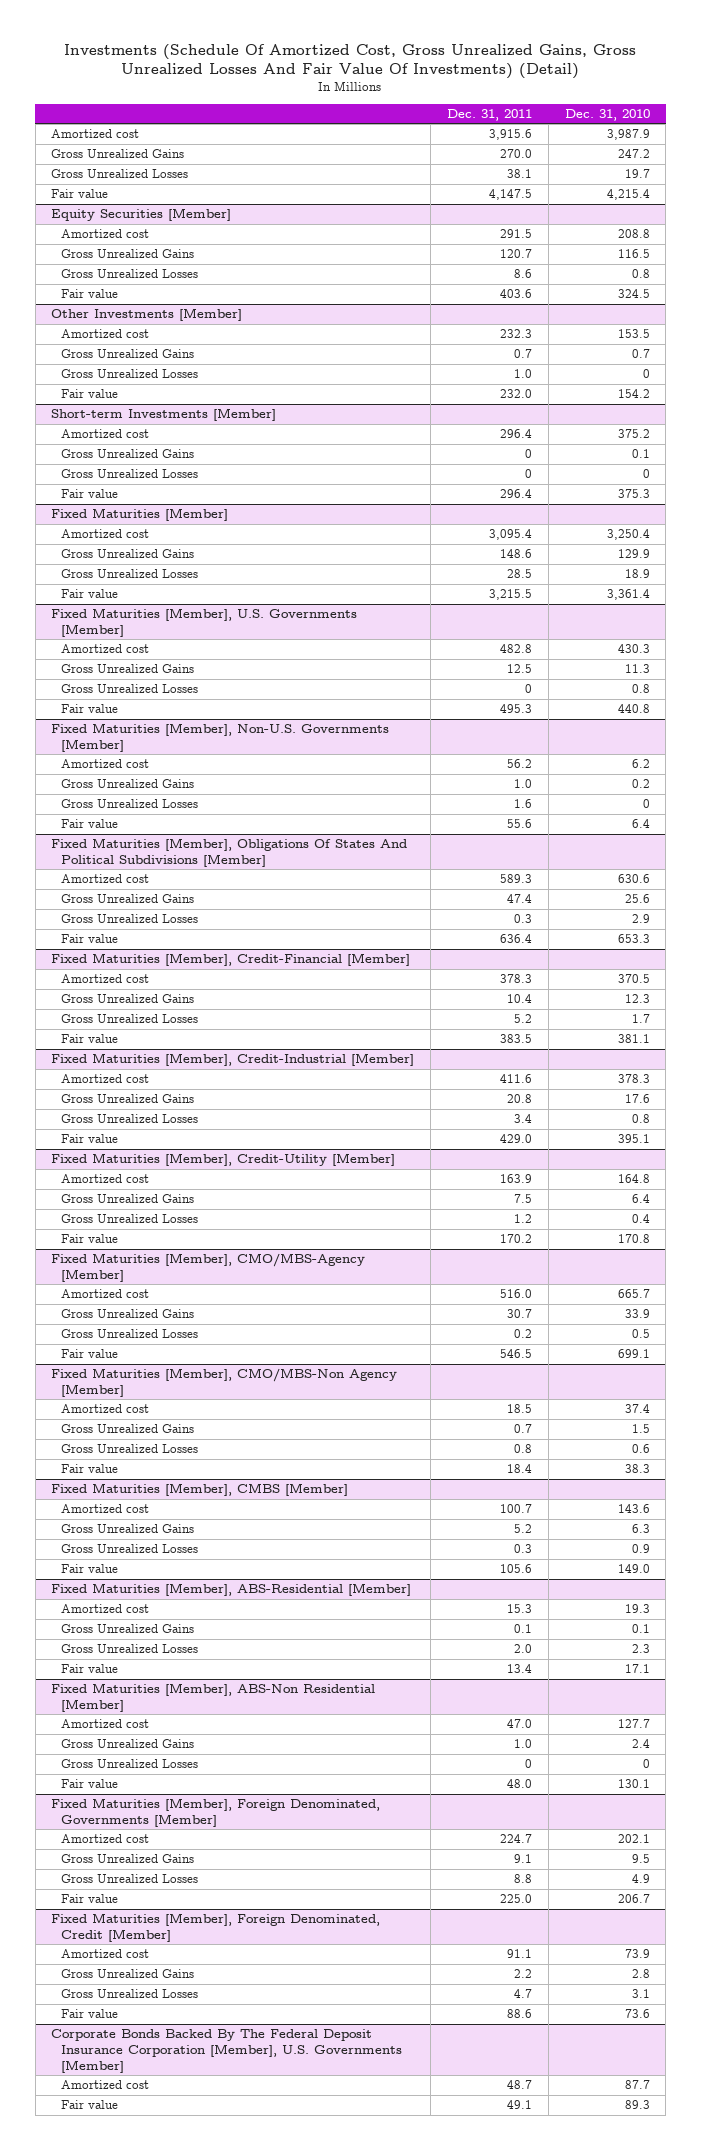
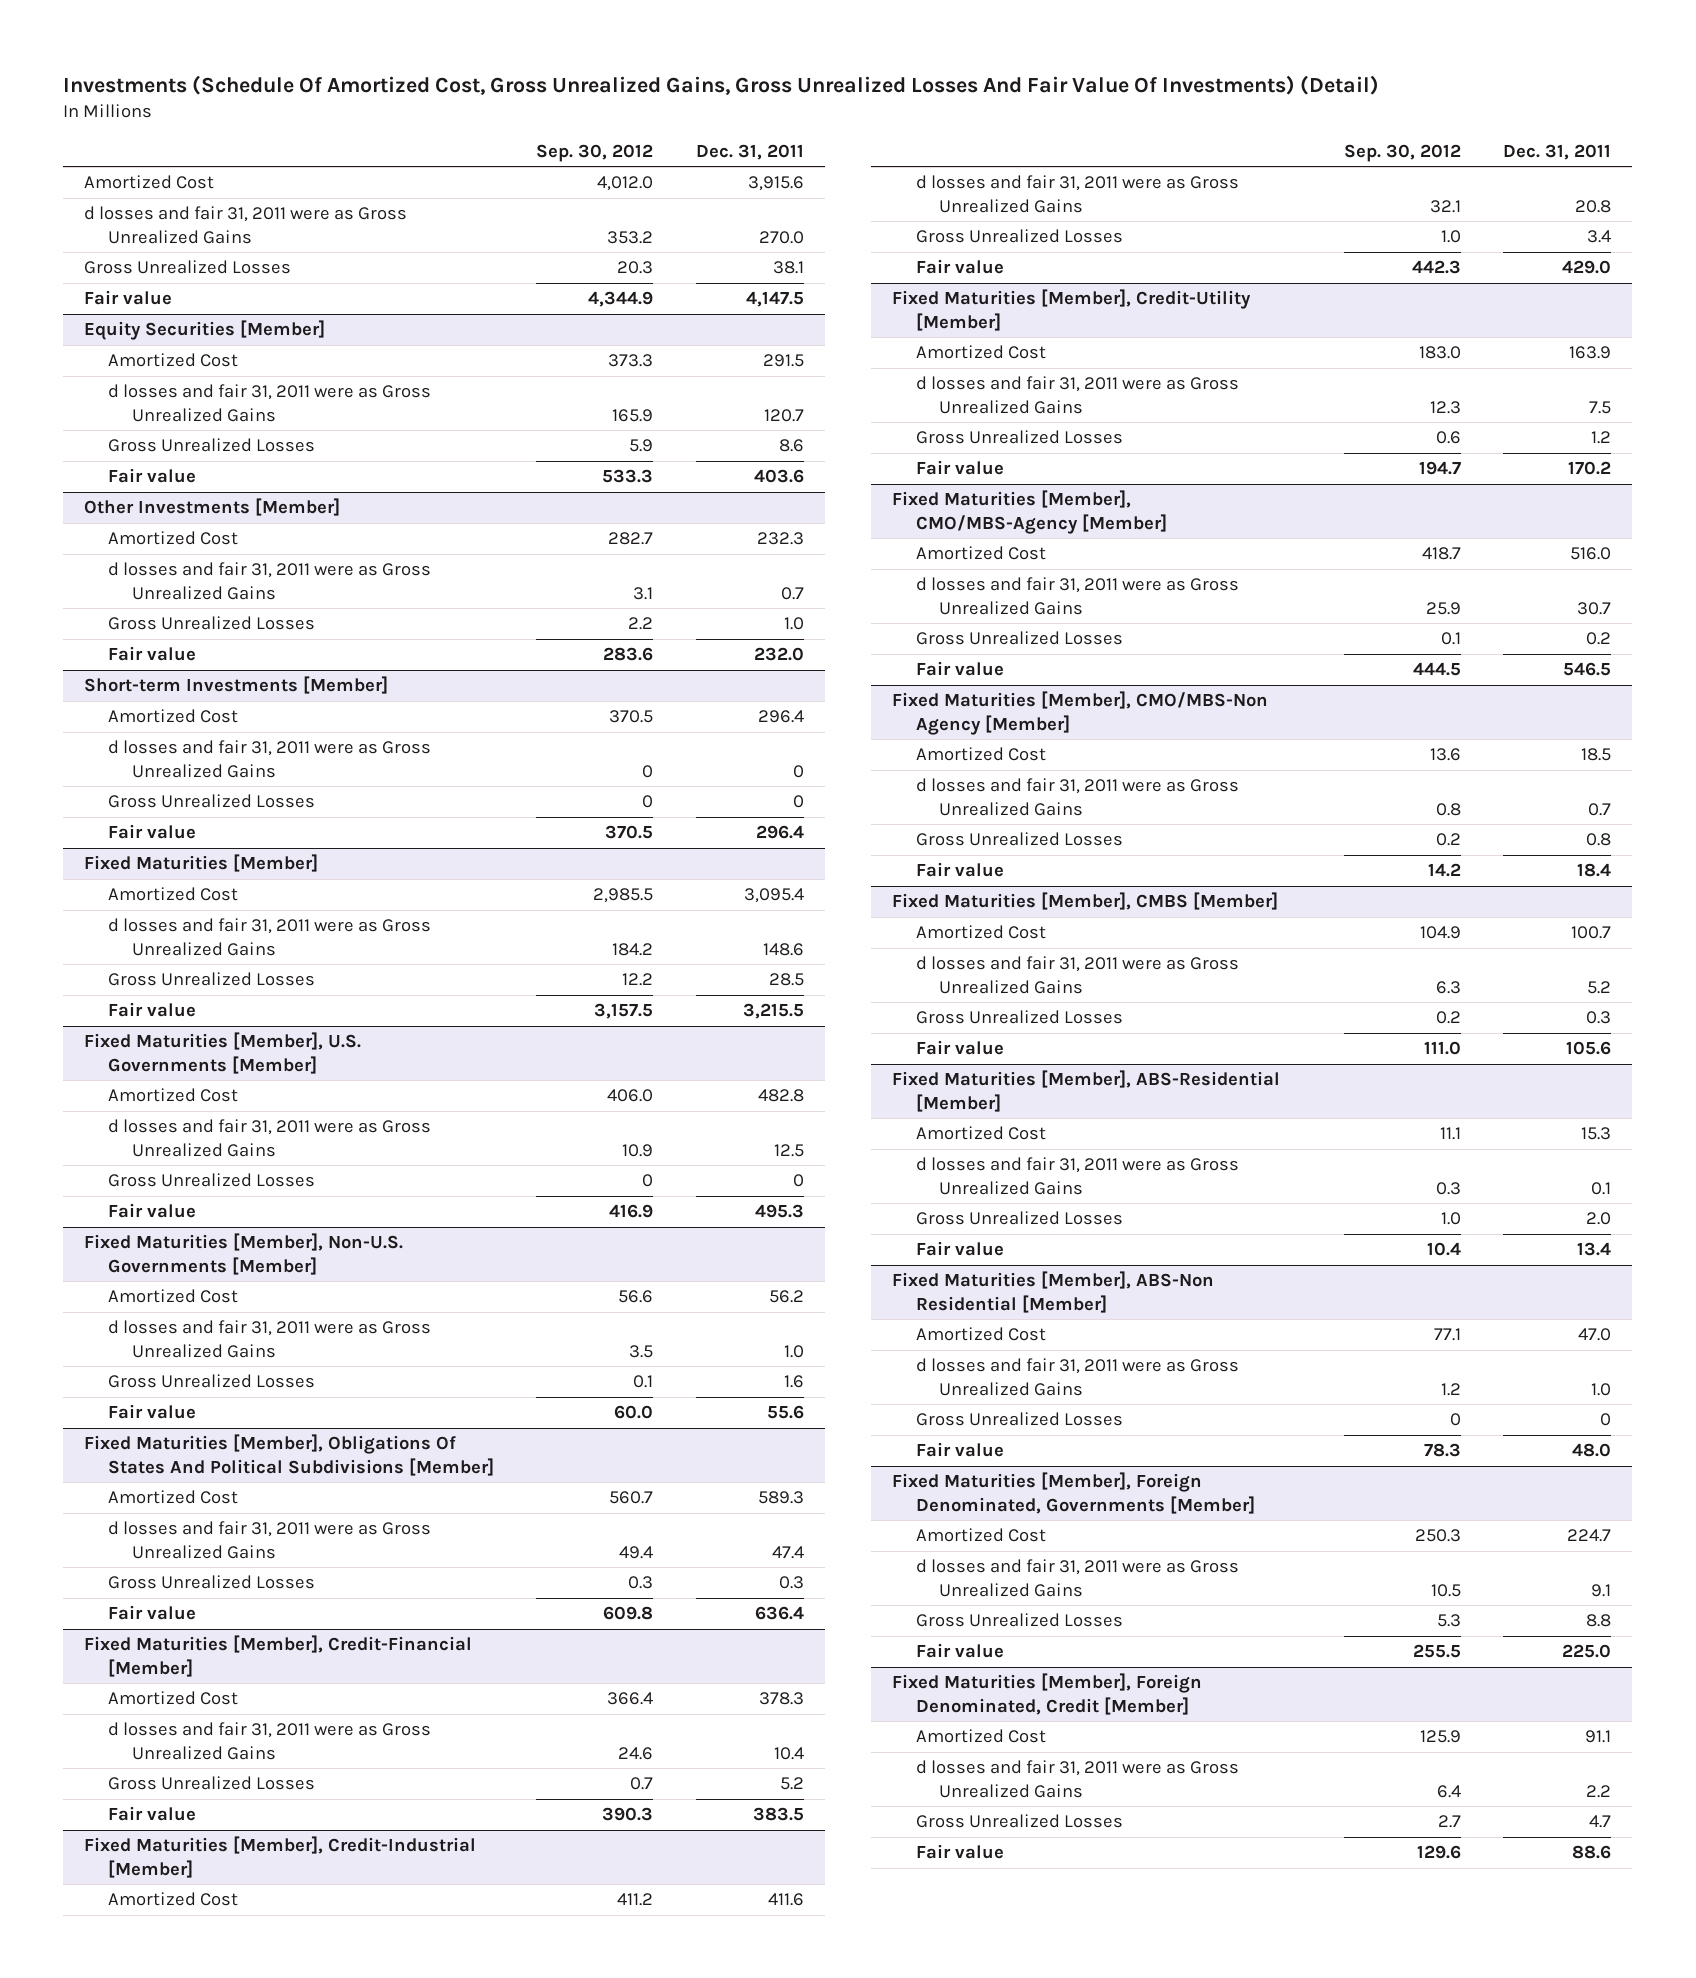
- | Dec. 31, 2011 | Dec. 31, 2010
+ | Sep. 30, 2012 | Dec. 31, 2011
- Amortized cost | 3,915.6 | 3,987.9
- Gross Unrealized Gains | 270.0 | 247.2
+ Amortized Cost | 4,012.0 | 3,915.6
+ d losses and fair 31, 2011 were as Gross Unrealized Gains | 353.2 | 270.0
@ Equity Securities [Member]
- Amortized cost | 291.5 | 208.8
- Gross Unrealized Gains | 120.7 | 116.5
+ Amortized Cost | 373.3 | 291.5
+ d losses and fair 31, 2011 were as Gross Unrealized Gains | 165.9 | 120.7
@ Other Investments [Member]
- Amortized cost | 232.3 | 153.5
- Gross Unrealized Gains | 0.7 | 0.7
+ Amortized Cost | 282.7 | 232.3
+ d losses and fair 31, 2011 were as Gross Unrealized Gains | 3.1 | 0.7
@ Short-term Investments [Member]
- Amortized cost | 296.4 | 375.2
- Gross Unrealized Gains | 0 | 0.1
+ Amortized Cost | 370.5 | 296.4
+ d losses and fair 31, 2011 were as Gross Unrealized Gains | 0 | 0
@ Fixed Maturities [Member]
- Amortized cost | 3,095.4 | 3,250.4
- Gross Unrealized Gains | 148.6 | 129.9
+ Amortized Cost | 2,985.5 | 3,095.4
+ d losses and fair 31, 2011 were as Gross Unrealized Gains | 184.2 | 148.6
@ Fixed Maturities [Member], U.S. Governments [Member]
- Amortized cost | 482.8 | 430.3
- Gross Unrealized Gains | 12.5 | 11.3
+ Amortized Cost | 406.0 | 482.8
+ d losses and fair 31, 2011 were as Gross Unrealized Gains | 10.9 | 12.5
@ Fixed Maturities [Member], Non-U.S. Governments [Member]
- Amortized cost | 56.2 | 6.2
- Gross Unrealized Gains | 1.0 | 0.2
+ Amortized Cost | 56.6 | 56.2
+ d losses and fair 31, 2011 were as Gross Unrealized Gains | 3.5 | 1.0
@ Fixed Maturities [Member], Obligations Of States And Political Subdivisions [Member]
- Amortized cost | 589.3 | 630.6
- Gross Unrealized Gains | 47.4 | 25.6
+ Amortized Cost | 560.7 | 589.3
+ d losses and fair 31, 2011 were as Gross Unrealized Gains | 49.4 | 47.4
@ Fixed Maturities [Member], Credit-Financial [Member]
- Amortized cost | 378.3 | 370.5
- Gross Unrealized Gains | 10.4 | 12.3
+ Amortized Cost | 366.4 | 378.3
+ d losses and fair 31, 2011 were as Gross Unrealized Gains | 24.6 | 10.4
@ Fixed Maturities [Member], Credit-Industrial [Member]
- Amortized cost | 411.6 | 378.3
- Gross Unrealized Gains | 20.8 | 17.6
+ Amortized Cost | 411.2 | 411.6
+ d losses and fair 31, 2011 were as Gross Unrealized Gains | 32.1 | 20.8
@ Fixed Maturities [Member], Credit-Utility [Member]
- Amortized cost | 163.9 | 164.8
- Gross Unrealized Gains | 7.5 | 6.4
+ Amortized Cost | 183.0 | 163.9
+ d losses and fair 31, 2011 were as Gross Unrealized Gains | 12.3 | 7.5
@ Fixed Maturities [Member], CMO/MBS-Agency [Member]
- Amortized cost | 516.0 | 665.7
- Gross Unrealized Gains | 30.7 | 33.9
+ Amortized Cost | 418.7 | 516.0
+ d losses and fair 31, 2011 were as Gross Unrealized Gains | 25.9 | 30.7
@ Fixed Maturities [Member], CMO/MBS-Non Agency [Member]
- Amortized cost | 18.5 | 37.4
- Gross Unrealized Gains | 0.7 | 1.5
+ Amortized Cost | 13.6 | 18.5
+ d losses and fair 31, 2011 were as Gross Unrealized Gains | 0.8 | 0.7
@ Fixed Maturities [Member], CMBS [Member]
- Amortized cost | 100.7 | 143.6
- Gross Unrealized Gains | 5.2 | 6.3
+ Amortized Cost | 104.9 | 100.7
+ d losses and fair 31, 2011 were as Gross Unrealized Gains | 6.3 | 5.2
@ Fixed Maturities [Member], ABS-Residential [Member]
- Amortized cost | 15.3 | 19.3
- Gross Unrealized Gains | 0.1 | 0.1
+ Amortized Cost | 11.1 | 15.3
+ d losses and fair 31, 2011 were as Gross Unrealized Gains | 0.3 | 0.1
@ Fixed Maturities [Member], ABS-Non Residential [Member]
- Amortized cost | 47.0 | 127.7
- Gross Unrealized Gains | 1.0 | 2.4
+ Amortized Cost | 77.1 | 47.0
+ d losses and fair 31, 2011 were as Gross Unrealized Gains | 1.2 | 1.0
@ Fixed Maturities [Member], Foreign Denominated, Governments [Member]
- Amortized cost | 224.7 | 202.1
- Gross Unrealized Gains | 9.1 | 9.5
+ Amortized Cost | 250.3 | 224.7
+ d losses and fair 31, 2011 were as Gross Unrealized Gains | 10.5 | 9.1
@ Fixed Maturities [Member], Foreign Denominated, Credit [Member]
- Amortized cost | 91.1 | 73.9
- Gross Unrealized Gains | 2.2 | 2.8
+ Amortized Cost | 125.9 | 91.1
+ d losses and fair 31, 2011 were as Gross Unrealized Gains | 6.4 | 2.2
- Corporate Bonds Backed By The Federal Deposit Insurance Corporation [Member], U.S. Governments [Member]
- Amortized cost | 48.7 | 87.7
- Fair value | 49.1 | 89.3

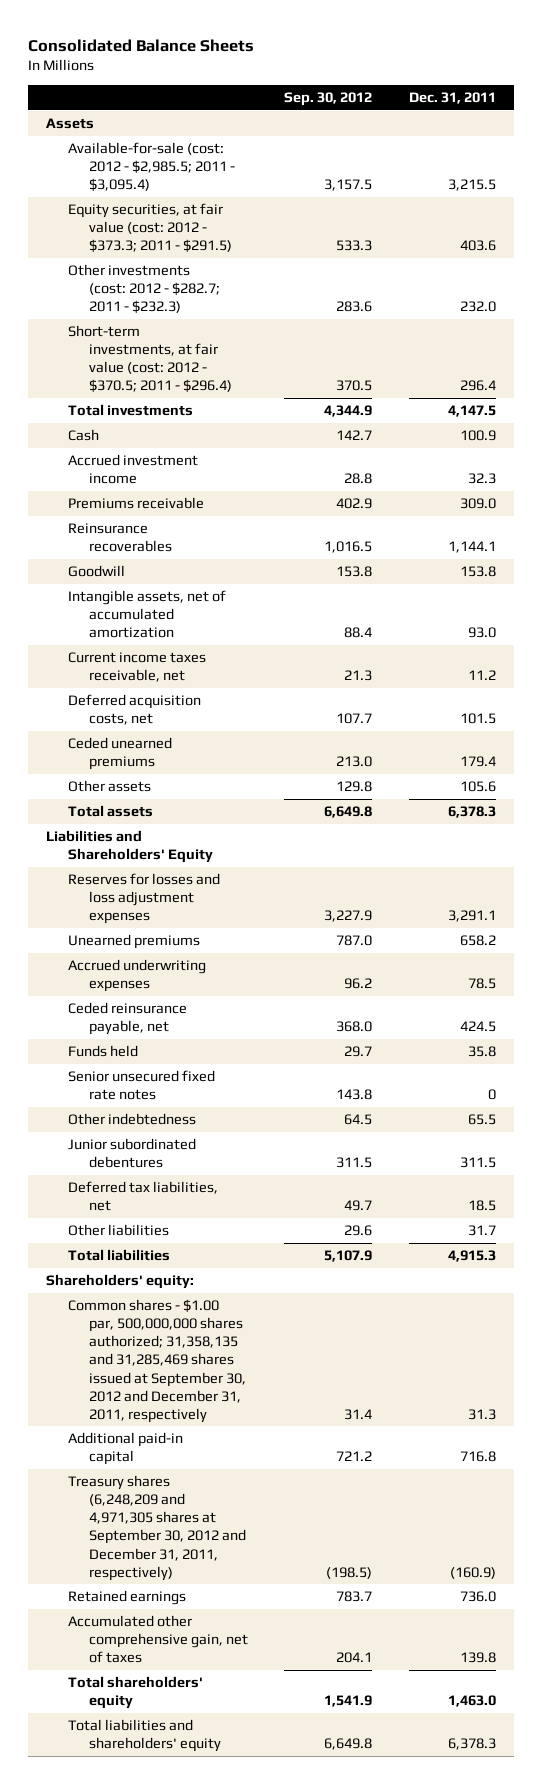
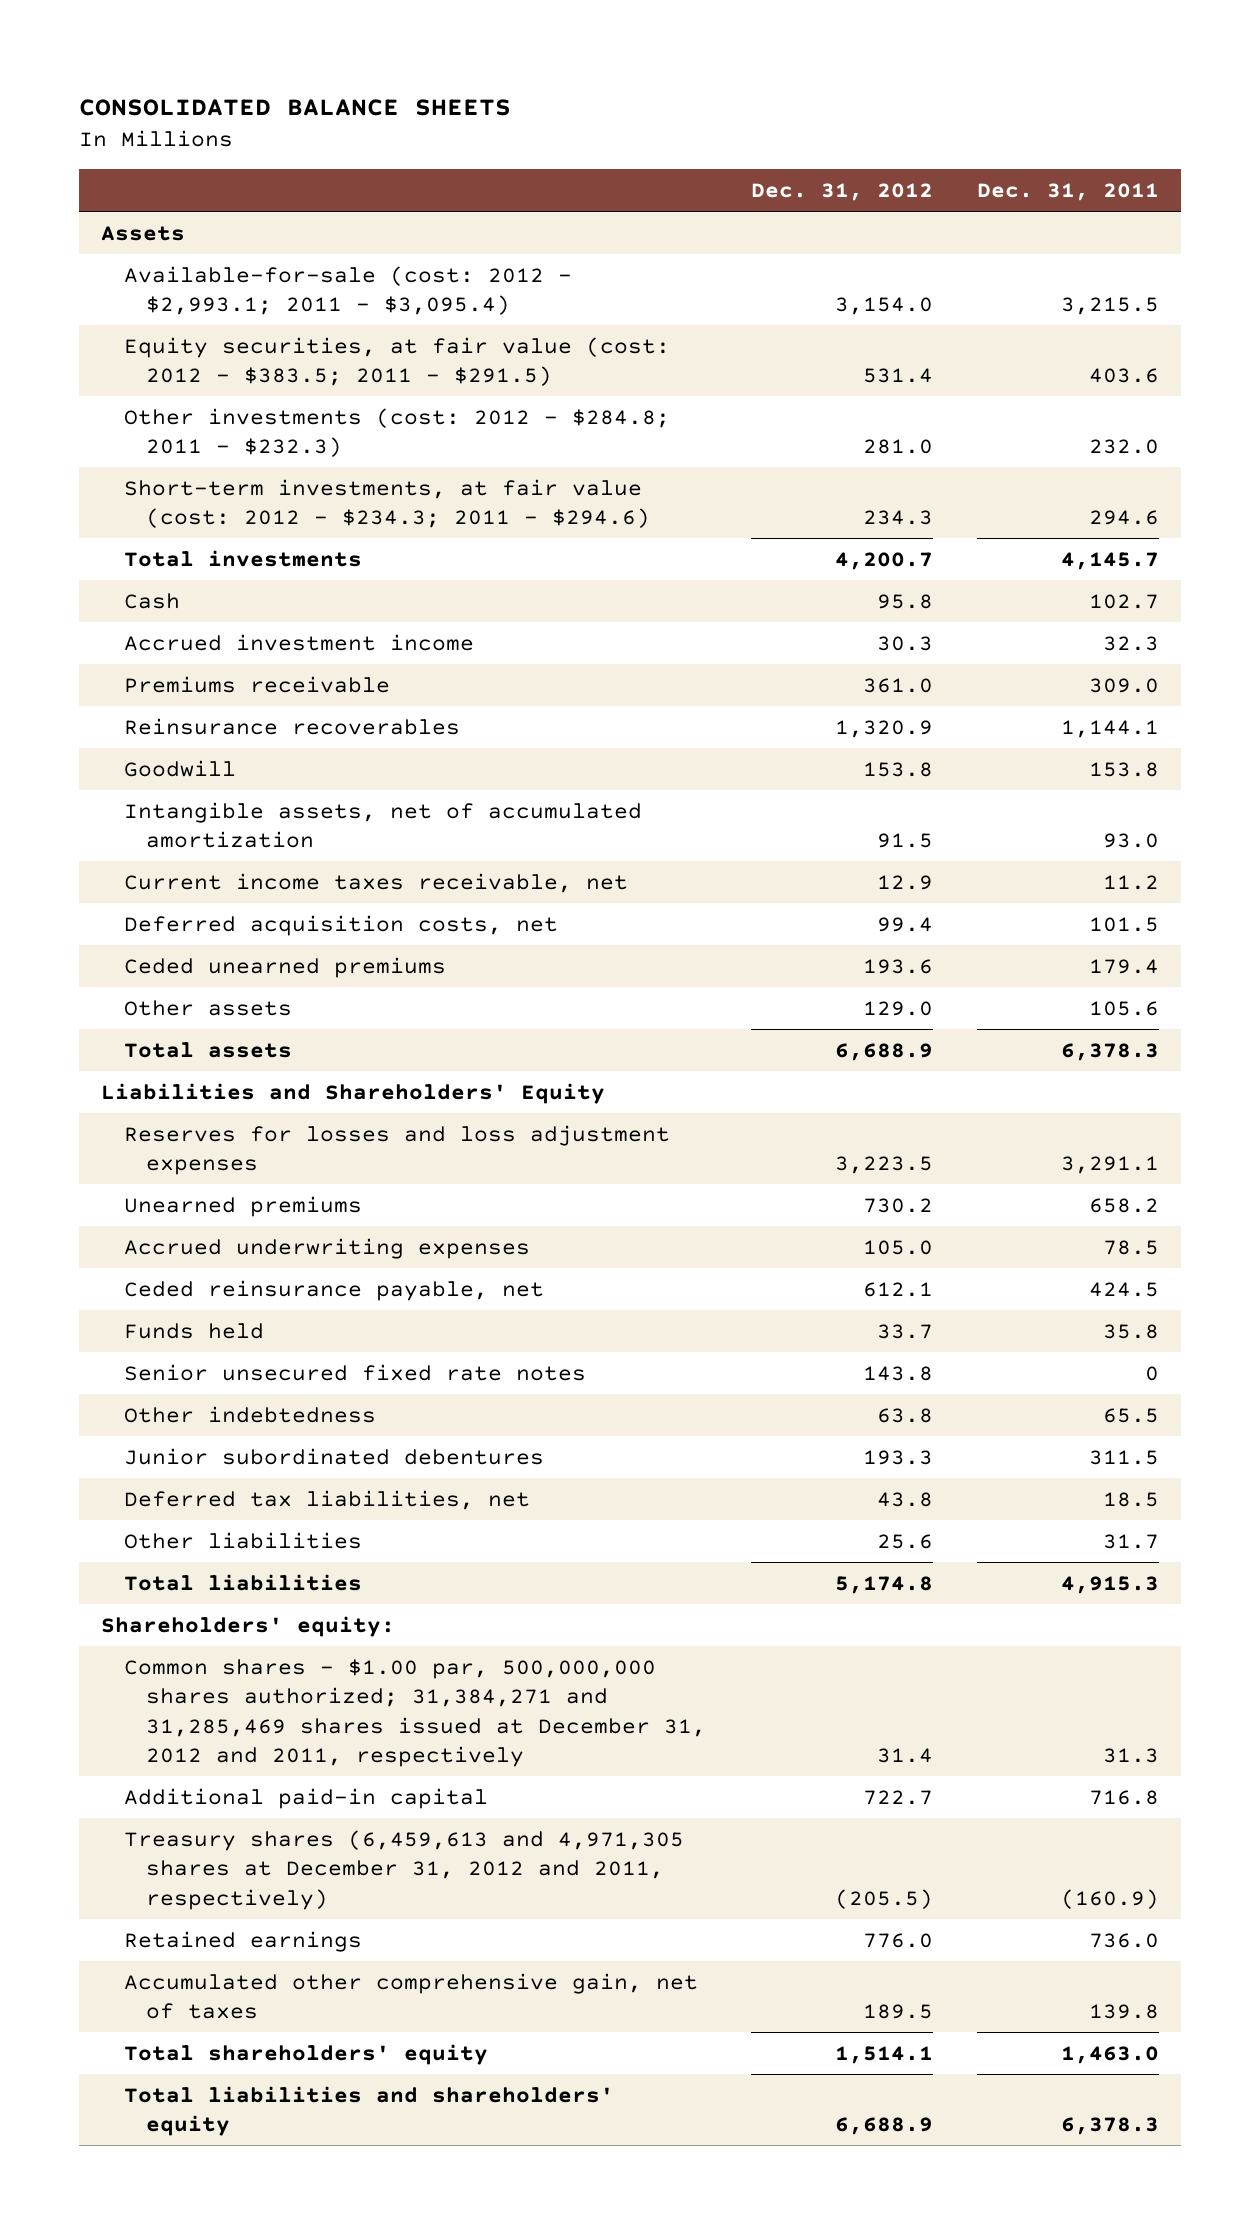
- Consolidated Balance Sheets
+ CONSOLIDATED BALANCE SHEETS
- | Sep. 30, 2012 | Dec. 31, 2011
+ | Dec. 31, 2012 | Dec. 31, 2011
- Available-for-sale (cost: 2012 - $2,985.5; 2011 - $3,095.4) | 3,157.5 | 3,215.5
- Equity securities, at fair value (cost: 2012 - $373.3; 2011 - $291.5) | 533.3 | 403.6
- Other investments (cost: 2012 - $282.7; 2011 - $232.3) | 283.6 | 232.0
- Short-term investments, at fair value (cost: 2012 - $370.5; 2011 - $296.4) | 370.5 | 296.4
- Total investments | 4,344.9 | 4,147.5
- Cash | 142.7 | 100.9
+ Available-for-sale (cost: 2012 - $2,993.1; 2011 - $3,095.4) | 3,154.0 | 3,215.5
+ Equity securities, at fair value (cost: 2012 - $383.5; 2011 - $291.5) | 531.4 | 403.6
+ Other investments (cost: 2012 - $284.8; 2011 - $232.3) | 281.0 | 232.0
+ Short-term investments, at fair value (cost: 2012 - $234.3; 2011 - $294.6) | 234.3 | 294.6
+ Total investments | 4,200.7 | 4,145.7
+ Cash | 95.8 | 102.7
- Common shares - $1.00 par, 500,000,000 shares authorized; 31,358,135 and 31,285,469 shares issued at September 30, 2012 and December 31, 2011, respectively | 31.4 | 31.3
+ Common shares - $1.00 par, 500,000,000 shares authorized; 31,384,271 and 31,285,469 shares issued at December 31, 2012 and 2011, respectively | 31.4 | 31.3
- Treasury shares (6,248,209 and 4,971,305 shares at September 30, 2012 and December 31, 2011, respectively) | (198.5) | (160.9)
+ Treasury shares (6,459,613 and 4,971,305 shares at December 31, 2012 and 2011, respectively) | (205.5) | (160.9)

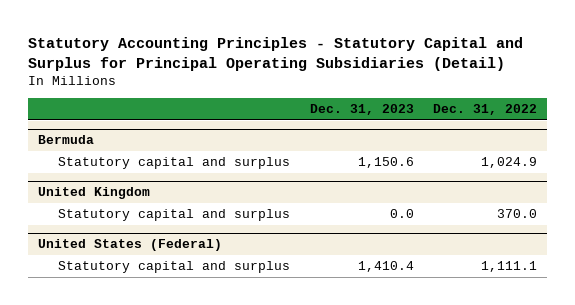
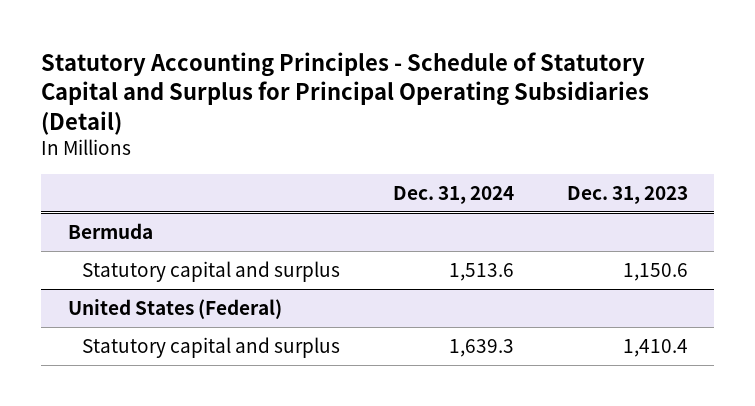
- Statutory Accounting Principles - Statutory Capital and Surplus for Principal Operating Subsidiaries (Detail)
+ Statutory Accounting Principles - Schedule of Statutory Capital and Surplus for Principal Operating Subsidiaries (Detail)
- | Dec. 31, 2023 | Dec. 31, 2022
+ | Dec. 31, 2024 | Dec. 31, 2023
- United Kingdom
- Statutory capital and surplus | 0.0 | 370.0

